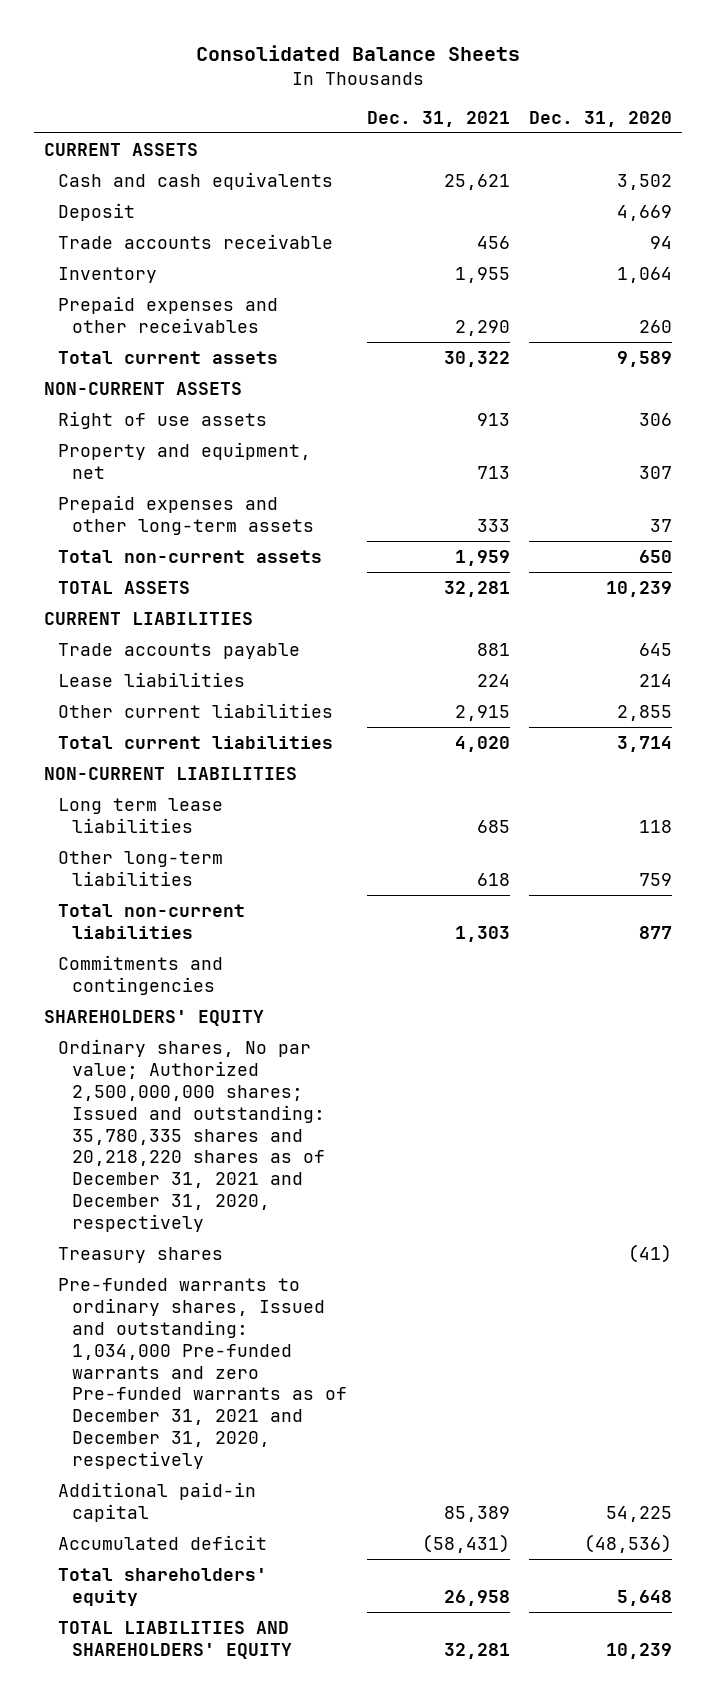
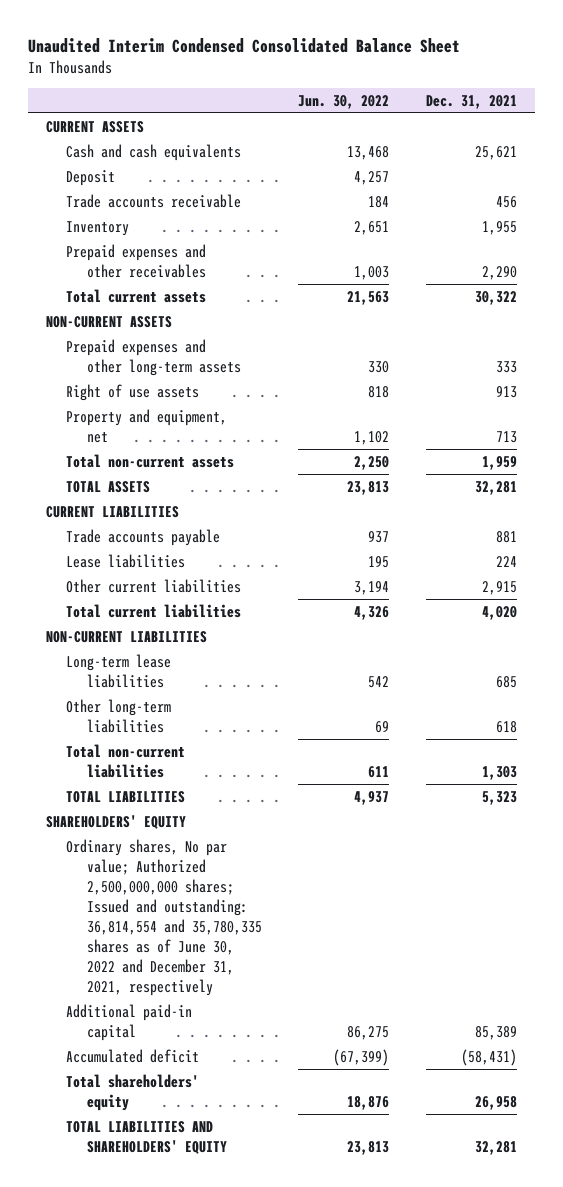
- Consolidated Balance Sheets
+ Unaudited Interim Condensed Consolidated Balance Sheet
- | Dec. 31, 2021 | Dec. 31, 2020
+ | Jun. 30, 2022 | Dec. 31, 2021
moved up: Prepaid expenses and other long-term assets | 330 | 333
- Long term lease liabilities | 685 | 118
+ Long-term lease liabilities | 542 | 685
- Commitments and contingencies
+ TOTAL LIABILITIES | 4,937 | 5,323
- Ordinary shares, No par value; Authorized 2,500,000,000 shares; Issued and outstanding: 35,780,335 shares and 20,218,220 shares as of December 31, 2021 and December 31, 2020, respectively
- Treasury shares | | (41)
- Pre-funded warrants to ordinary shares, Issued and outstanding: 1,034,000 Pre-funded warrants and zero Pre-funded warrants as of December 31, 2021 and December 31, 2020, respectively
+ Ordinary shares, No par value; Authorized 2,500,000,000 shares; Issued and outstanding: 36,814,554 and 35,780,335 shares as of June 30, 2022 and December 31, 2021, respectively

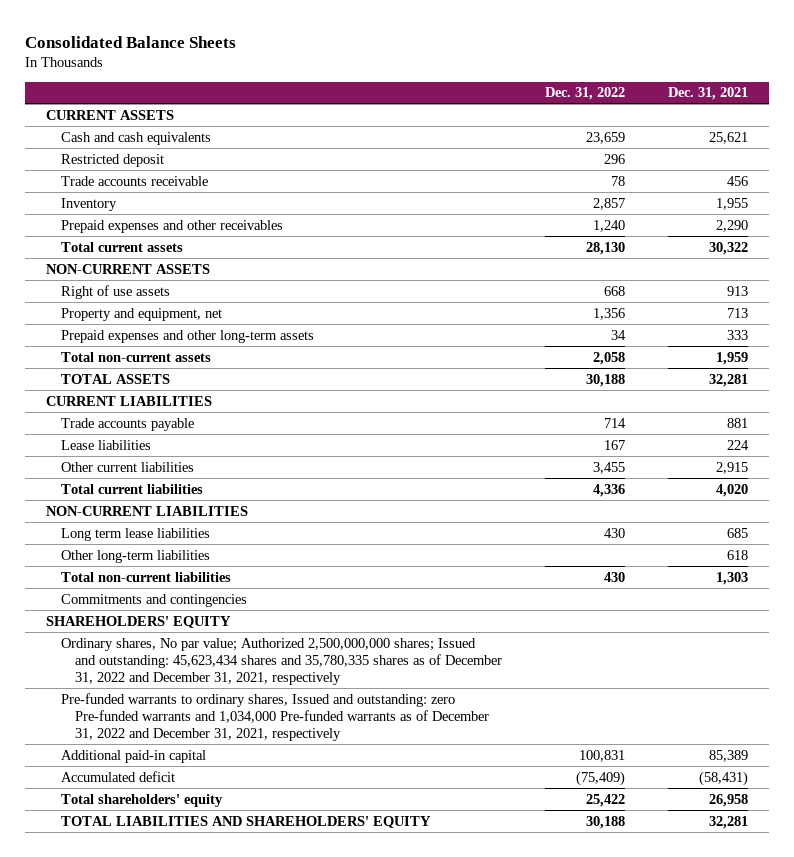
- Unaudited Interim Condensed Consolidated Balance Sheet
+ Consolidated Balance Sheets
- | Jun. 30, 2022 | Dec. 31, 2021
+ | Dec. 31, 2022 | Dec. 31, 2021
- Deposit | 4,257 |
+ Restricted deposit | 296 |
moved down: Prepaid expenses and other long-term assets | 34 | 333
- Long-term lease liabilities | 542 | 685
+ Long term lease liabilities | 430 | 685
- TOTAL LIABILITIES | 4,937 | 5,323
+ Commitments and contingencies
- Ordinary shares, No par value; Authorized 2,500,000,000 shares; Issued and outstanding: 36,814,554 and 35,780,335 shares as of June 30, 2022 and December 31, 2021, respectively
+ Ordinary shares, No par value; Authorized 2,500,000,000 shares; Issued and outstanding: 45,623,434 shares and 35,780,335 shares as of December 31, 2022 and December 31, 2021, respectively
+ Pre-funded warrants to ordinary shares, Issued and outstanding: zero Pre-funded warrants and 1,034,000 Pre-funded warrants as of December 31, 2022 and December 31, 2021, respectively

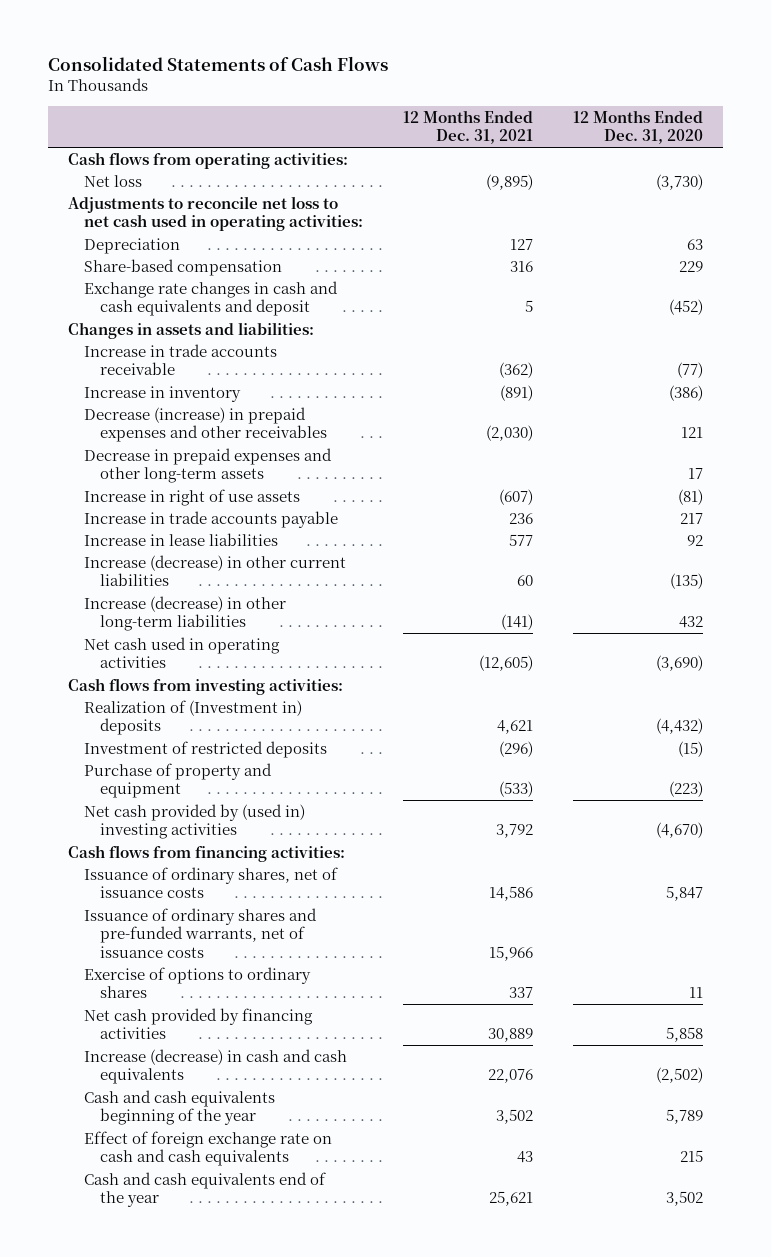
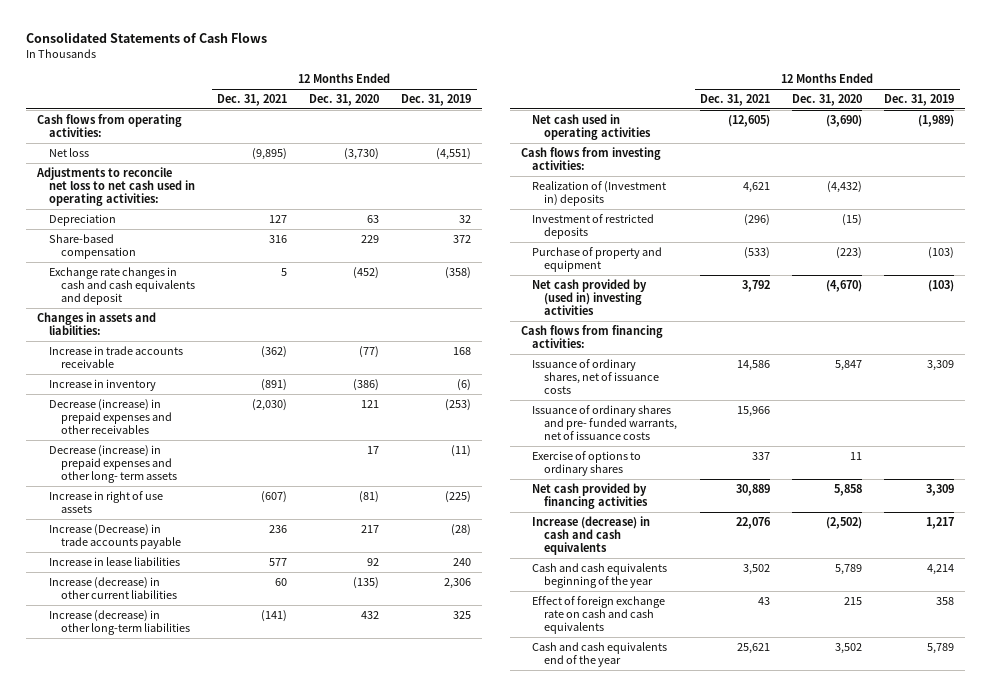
- | 12 Months Ended Dec. 31, 2021 | 12 Months Ended Dec. 31, 2020
+ | 12 Months Ended Dec. 31, 2021 | 12 Months Ended Dec. 31, 2020 | 12 Months Ended Dec. 31, 2019
- Decrease in prepaid expenses and other long-term assets | | 17
+ Decrease (increase) in prepaid expenses and other long- term assets | | 17 | (11)
- Increase in trade accounts payable | 236 | 217
+ Increase (Decrease) in trade accounts payable | 236 | 217 | (28)
- Issuance of ordinary shares and pre-funded warrants, net of issuance costs | 15,966 |
+ Issuance of ordinary shares and pre- funded warrants, net of issuance costs | 15,966 | |

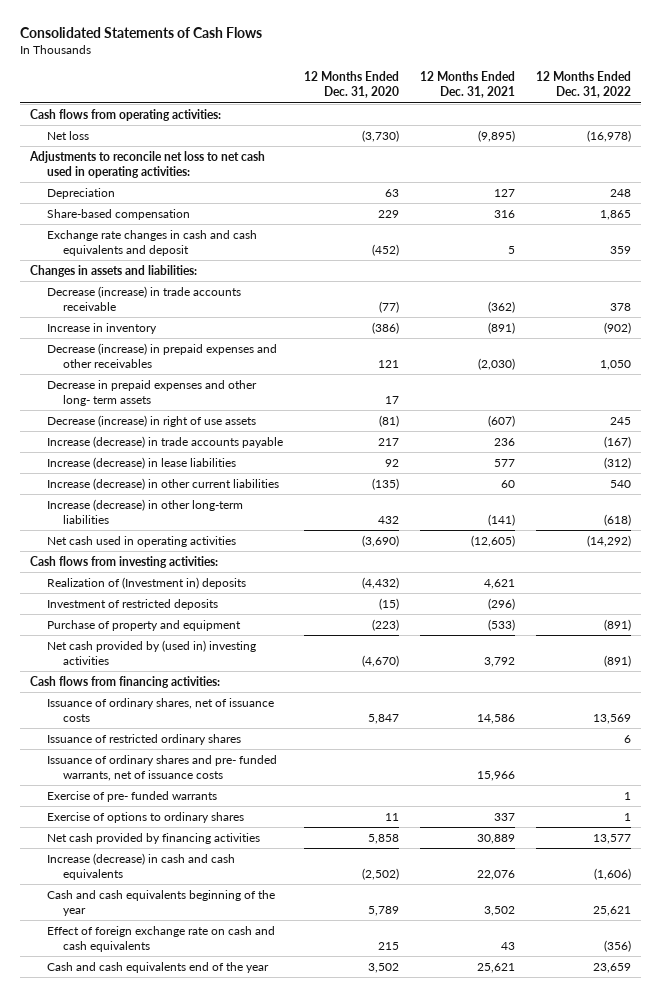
- | 12 Months Ended Dec. 31, 2021 | 12 Months Ended Dec. 31, 2020 | 12 Months Ended Dec. 31, 2019
+ | 12 Months Ended Dec. 31, 2020 | 12 Months Ended Dec. 31, 2021 | 12 Months Ended Dec. 31, 2022
- Increase in trade accounts receivable | (362) | (77) | 168
+ Decrease (increase) in trade accounts receivable | (77) | (362) | 378
- Decrease (increase) in prepaid expenses and other long- term assets | | 17 | (11)
- Increase in right of use assets | (607) | (81) | (225)
- Increase (Decrease) in trade accounts payable | 236 | 217 | (28)
- Increase in lease liabilities | 577 | 92 | 240
+ Decrease in prepaid expenses and other long- term assets | 17 | |
+ Decrease (increase) in right of use assets | (81) | (607) | 245
+ Increase (decrease) in trade accounts payable | 217 | 236 | (167)
+ Increase (decrease) in lease liabilities | 92 | 577 | (312)
+ Issuance of restricted ordinary shares | | | 6
+ Exercise of pre- funded warrants | | | 1

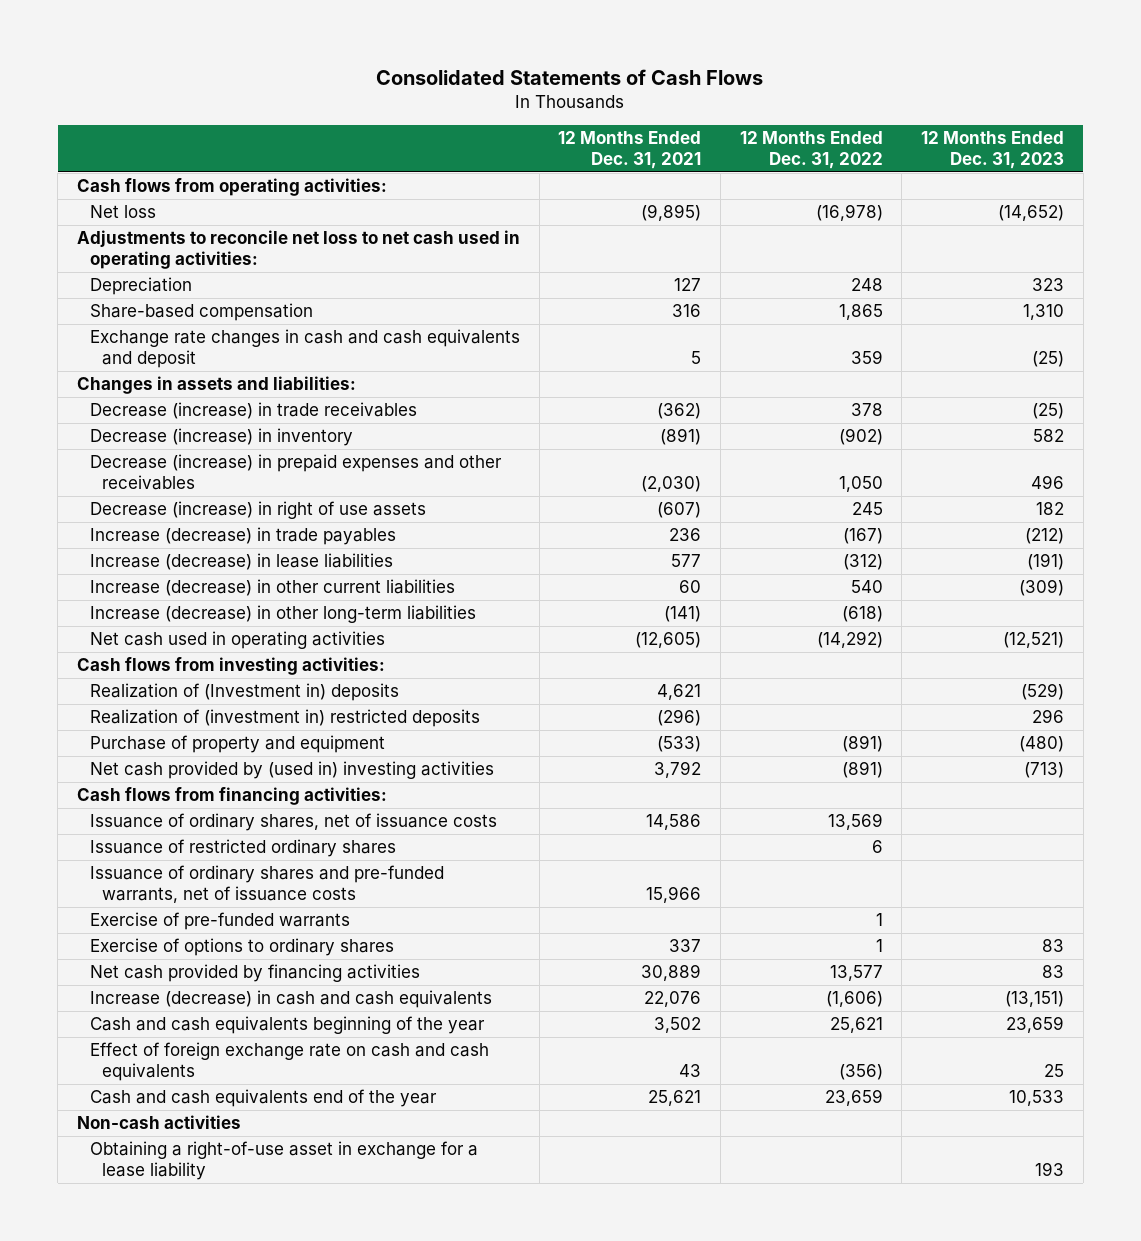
- | 12 Months Ended Dec. 31, 2020 | 12 Months Ended Dec. 31, 2021 | 12 Months Ended Dec. 31, 2022
+ | 12 Months Ended Dec. 31, 2021 | 12 Months Ended Dec. 31, 2022 | 12 Months Ended Dec. 31, 2023
- Decrease (increase) in trade accounts receivable | (77) | (362) | 378
- Increase in inventory | (386) | (891) | (902)
+ Decrease (increase) in trade receivables | (362) | 378 | (25)
+ Decrease (increase) in inventory | (891) | (902) | 582
- Decrease in prepaid expenses and other long- term assets | 17 | |
- Increase (decrease) in trade accounts payable | 217 | 236 | (167)
+ Increase (decrease) in trade payables | 236 | (167) | (212)
- Investment of restricted deposits | (15) | (296) |
+ Realization of (investment in) restricted deposits | (296) | | 296
- Issuance of ordinary shares and pre- funded warrants, net of issuance costs | | 15,966 |
- Exercise of pre- funded warrants | | | 1
+ Issuance of ordinary shares and pre-funded warrants, net of issuance costs | 15,966 | |
+ Exercise of pre-funded warrants | | 1 |
+ Non-cash activities
+ Obtaining a right-of-use asset in exchange for a lease liability | | | 193

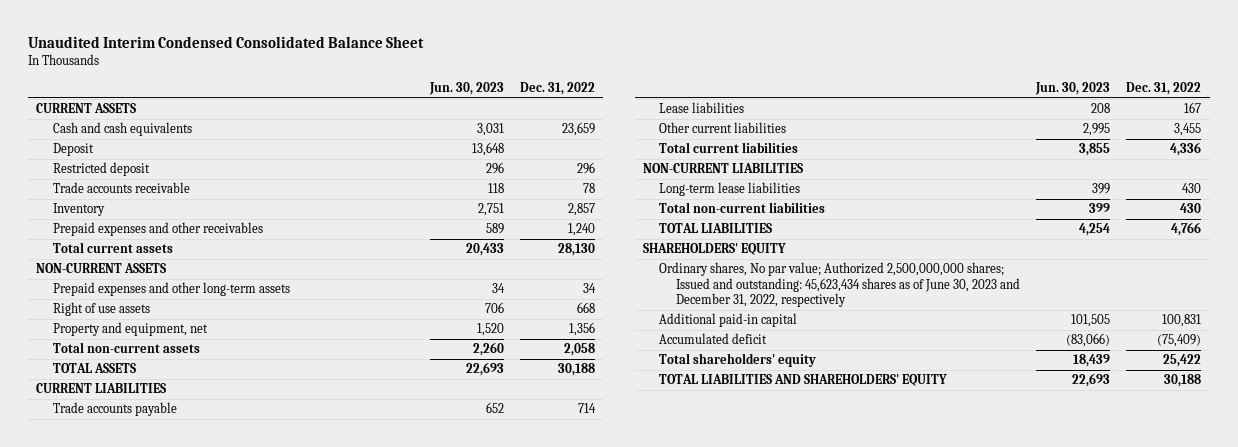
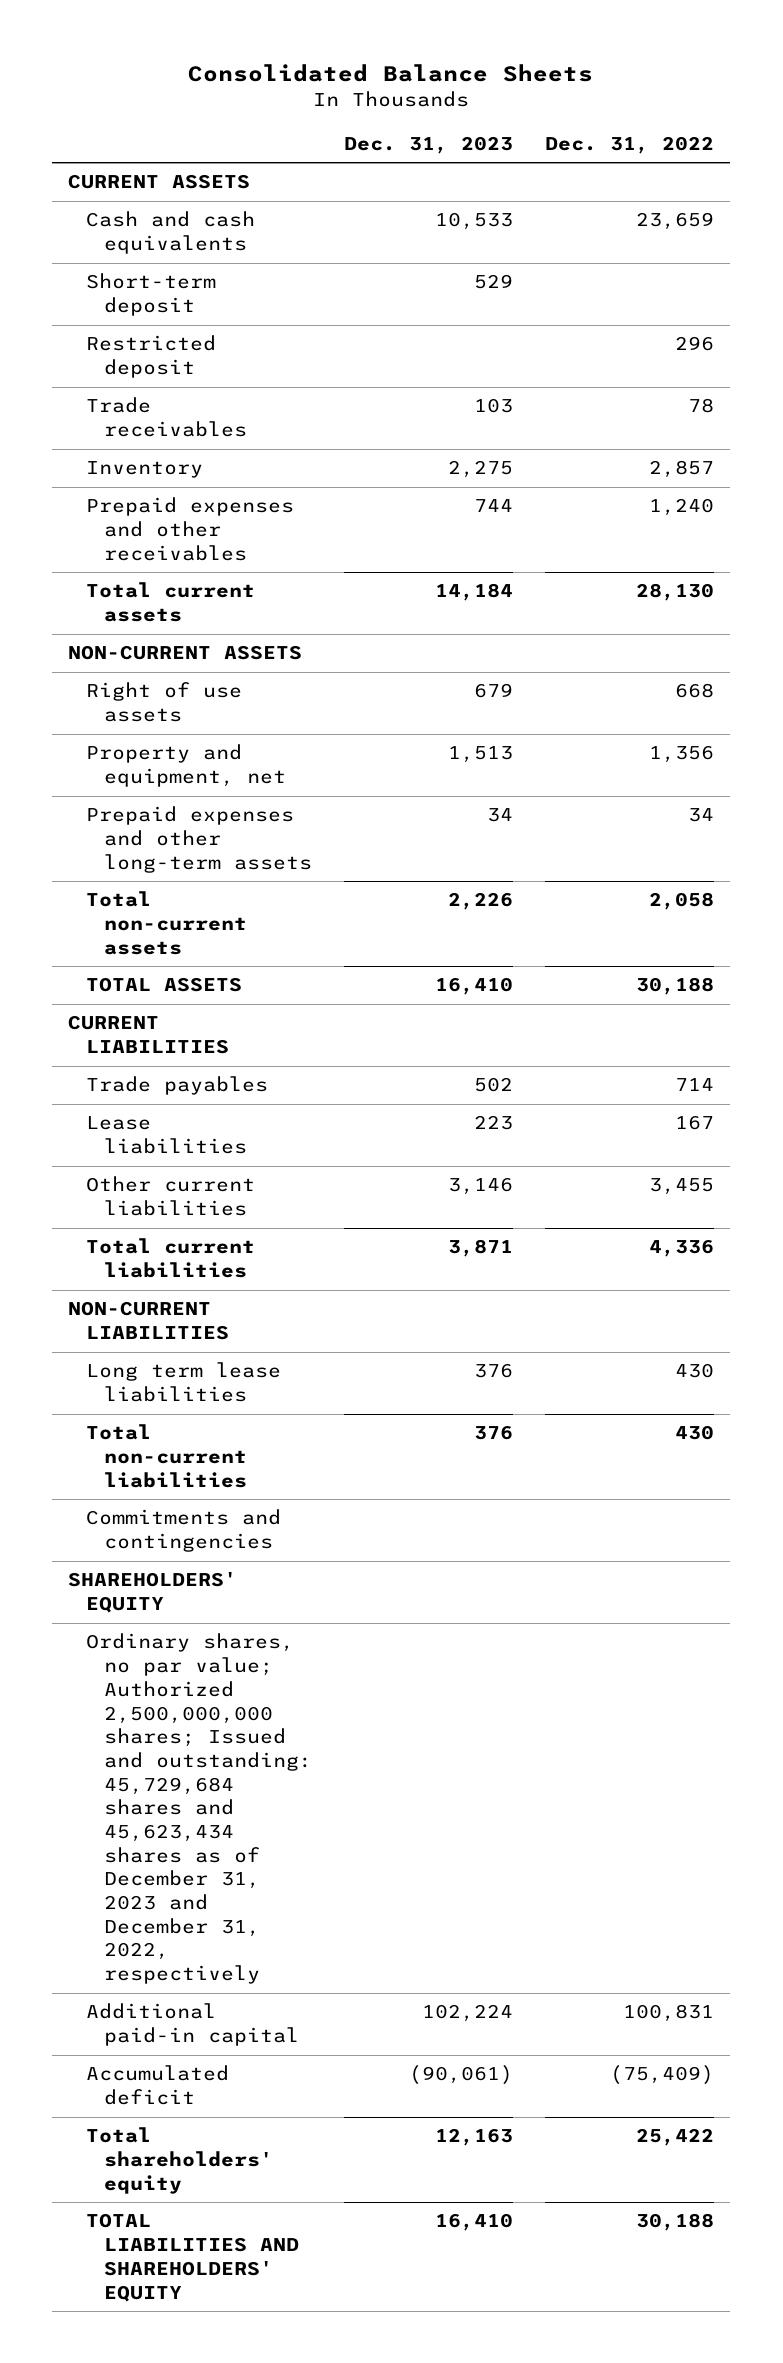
- Unaudited Interim Condensed Consolidated Balance Sheet
+ Consolidated Balance Sheets
- | Jun. 30, 2023 | Dec. 31, 2022
+ | Dec. 31, 2023 | Dec. 31, 2022
- Deposit | 13,648 |
+ Short-term deposit | 529 |
- Trade accounts receivable | 118 | 78
+ Trade receivables | 103 | 78
moved down: Prepaid expenses and other long-term assets | 34 | 34
- Trade accounts payable | 652 | 714
+ Trade payables | 502 | 714
- Long-term lease liabilities | 399 | 430
+ Long term lease liabilities | 376 | 430
- TOTAL LIABILITIES | 4,254 | 4,766
+ Commitments and contingencies
- Ordinary shares, No par value; Authorized 2,500,000,000 shares; Issued and outstanding: 45,623,434 shares as of June 30, 2023 and December 31, 2022, respectively
+ Ordinary shares, no par value; Authorized 2,500,000,000 shares; Issued and outstanding: 45,729,684 shares and 45,623,434 shares as of December 31, 2023 and December 31, 2022, respectively

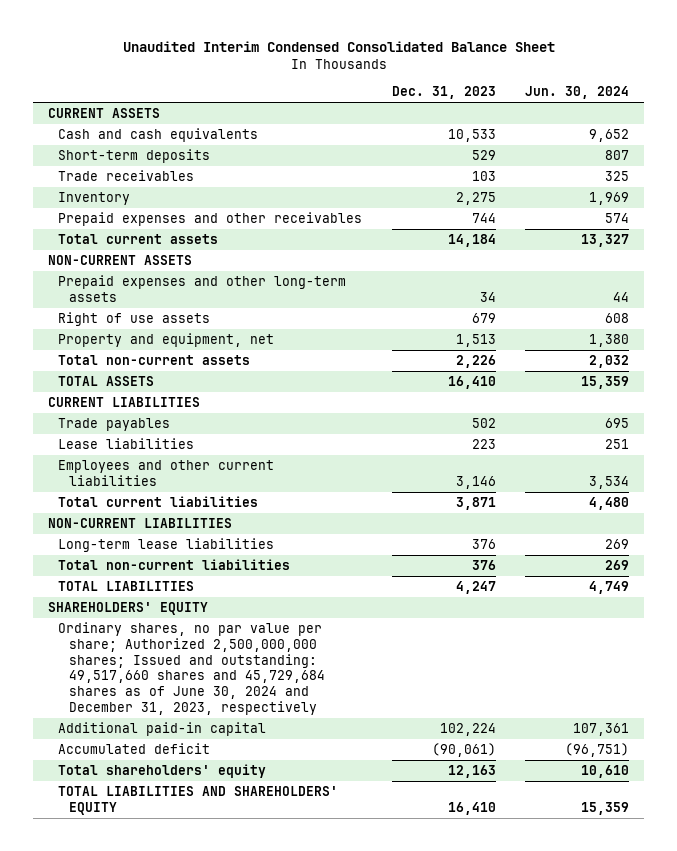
- Consolidated Balance Sheets
+ Unaudited Interim Condensed Consolidated Balance Sheet
- | Dec. 31, 2023 | Dec. 31, 2022
+ | Dec. 31, 2023 | Jun. 30, 2024
- Short-term deposit | 529 |
- Restricted deposit | | 296
+ Short-term deposits | 529 | 807
moved up: Prepaid expenses and other long-term assets | 34 | 44
- Other current liabilities | 3,146 | 3,455
+ Employees and other current liabilities | 3,146 | 3,534
- Long term lease liabilities | 376 | 430
+ Long-term lease liabilities | 376 | 269
- Commitments and contingencies
+ TOTAL LIABILITIES | 4,247 | 4,749
- Ordinary shares, no par value; Authorized 2,500,000,000 shares; Issued and outstanding: 45,729,684 shares and 45,623,434 shares as of December 31, 2023 and December 31, 2022, respectively
+ Ordinary shares, no par value per share; Authorized 2,500,000,000 shares; Issued and outstanding: 49,517,660 shares and 45,729,684 shares as of June 30, 2024 and December 31, 2023, respectively

